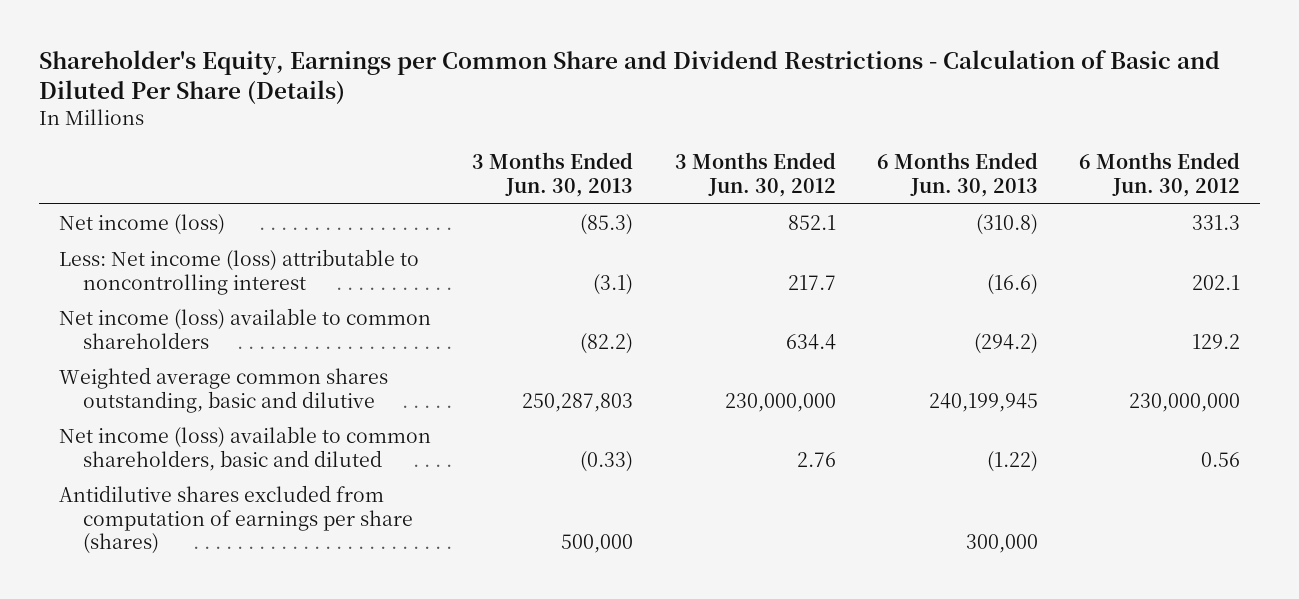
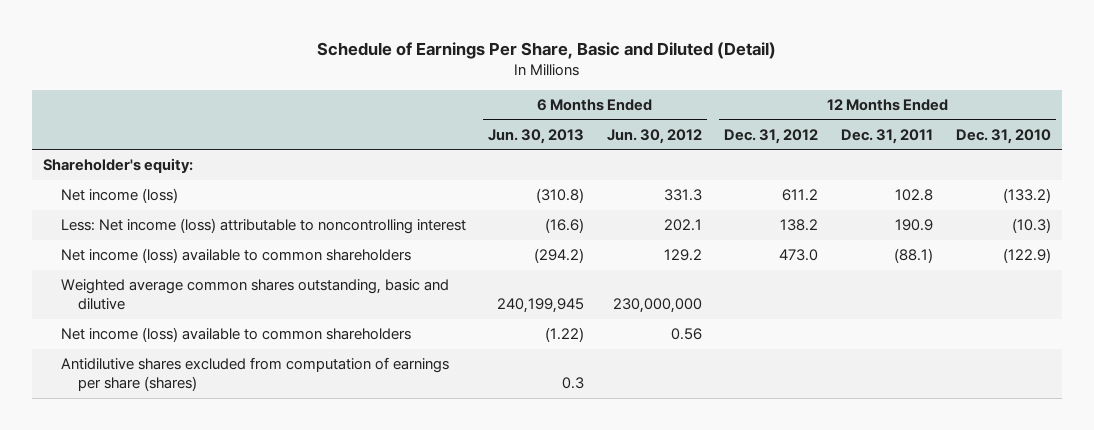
- Shareholder's Equity, Earnings per Common Share and Dividend Restrictions - Calculation of Basic and Diluted Per Share (Details)
+ Schedule of Earnings Per Share, Basic and Diluted (Detail)
- | 3 Months Ended Jun. 30, 2013 | 3 Months Ended Jun. 30, 2012 | 6 Months Ended Jun. 30, 2013 | 6 Months Ended Jun. 30, 2012
+ | 6 Months Ended Jun. 30, 2013 | 6 Months Ended Jun. 30, 2012 | 12 Months Ended Dec. 31, 2012 | 12 Months Ended Dec. 31, 2011 | 12 Months Ended Dec. 31, 2010
+ Shareholder's equity:
- Net income (loss) available to common shareholders, basic and diluted | (0.33) | 2.76 | (1.22) | 0.56
- Antidilutive shares excluded from computation of earnings per share (shares) | 500,000 | | 300,000 |
+ Net income (loss) available to common shareholders | (1.22) | 0.56 | | |
+ Antidilutive shares excluded from computation of earnings per share (shares) | 0.3 | | | |

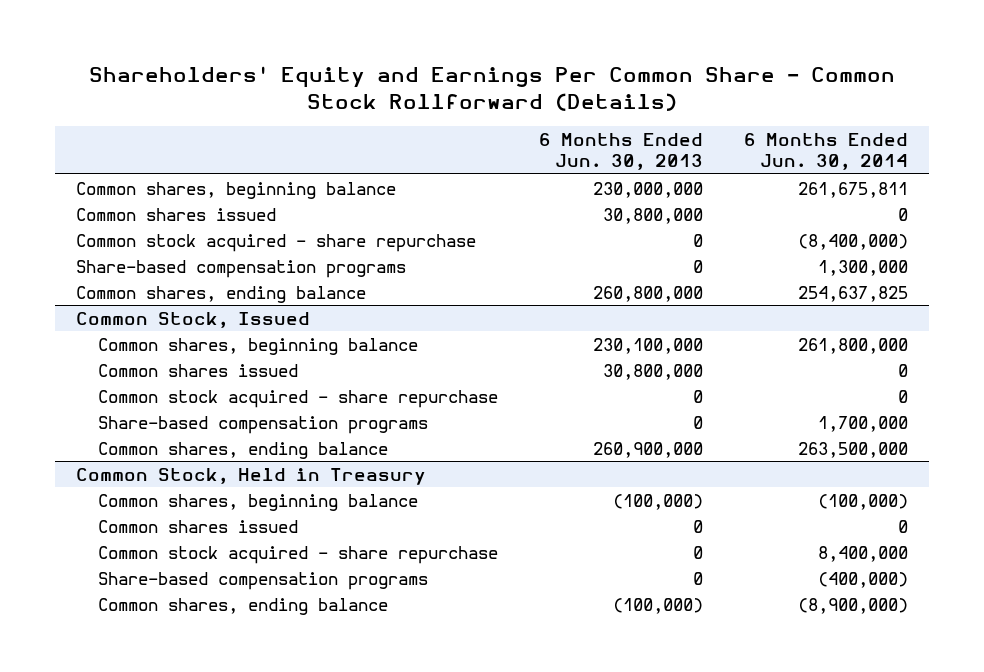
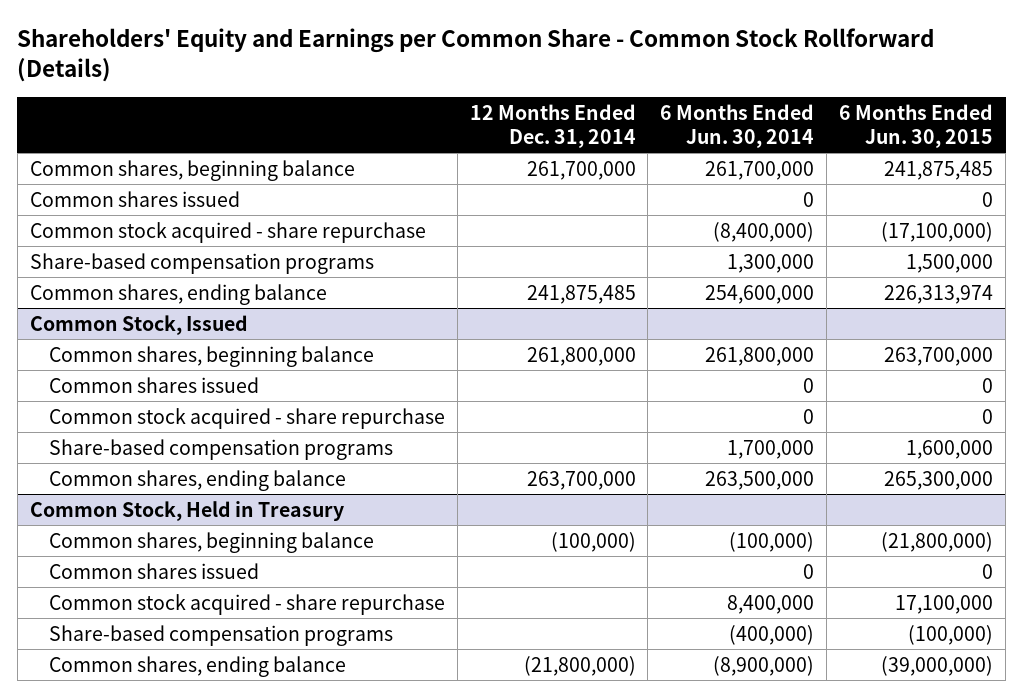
- Shareholders' Equity and Earnings Per Common Share - Common Stock Rollforward (Details)
+ Shareholders' Equity and Earnings per Common Share - Common Stock Rollforward (Details)
- | 6 Months Ended Jun. 30, 2013 | 6 Months Ended Jun. 30, 2014
+ | 12 Months Ended Dec. 31, 2014 | 6 Months Ended Jun. 30, 2014 | 6 Months Ended Jun. 30, 2015
- Common shares, beginning balance | 230,000,000 | 261,675,811
+ Common shares, beginning balance | 261,700,000 | 261,700,000 | 241,875,485
- Common shares, ending balance | 260,800,000 | 254,637,825
+ Common shares, ending balance | 241,875,485 | 254,600,000 | 226,313,974

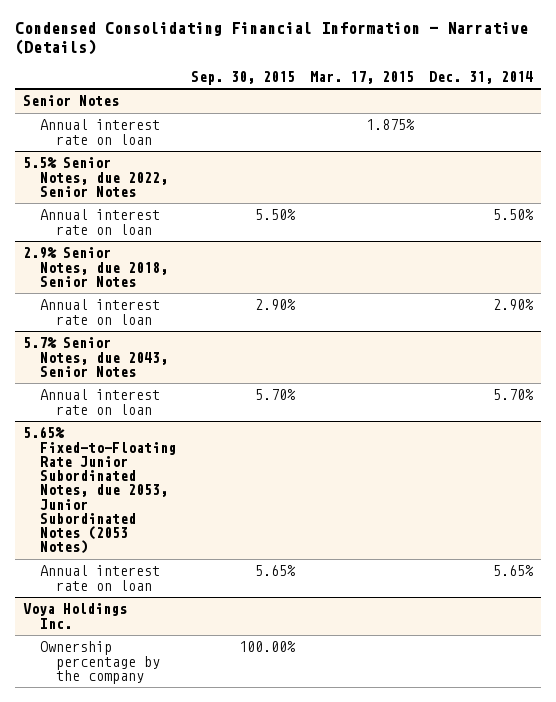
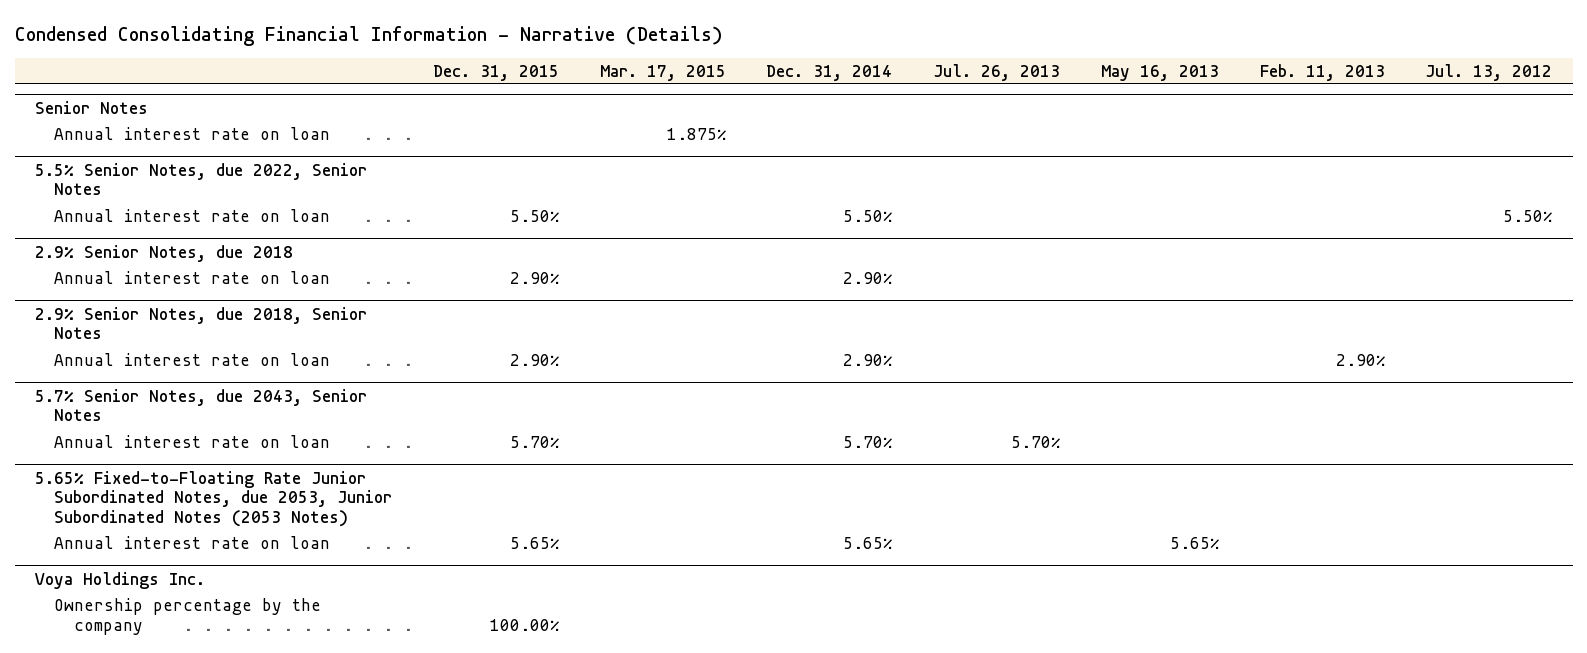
- | Sep. 30, 2015 | Mar. 17, 2015 | Dec. 31, 2014
+ | Dec. 31, 2015 | Mar. 17, 2015 | Dec. 31, 2014 | Jul. 26, 2013 | May 16, 2013 | Feb. 11, 2013 | Jul. 13, 2012
+ 2.9% Senior Notes, due 2018
+ Annual interest rate on loan | 2.90% | | 2.90% | | | |

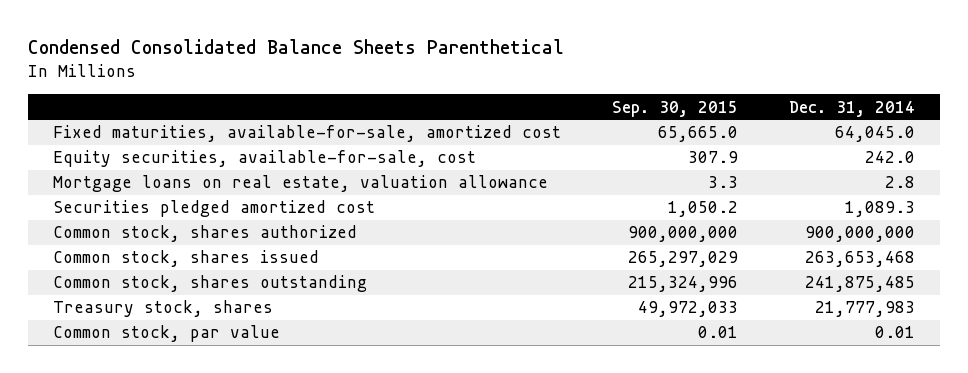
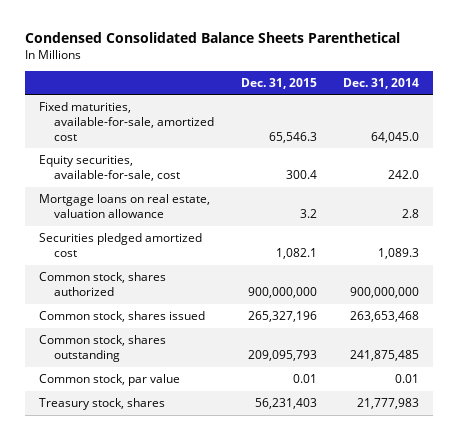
- | Sep. 30, 2015 | Dec. 31, 2014
+ | Dec. 31, 2015 | Dec. 31, 2014
moved down: Treasury stock, shares | 56,231,403 | 21,777,983

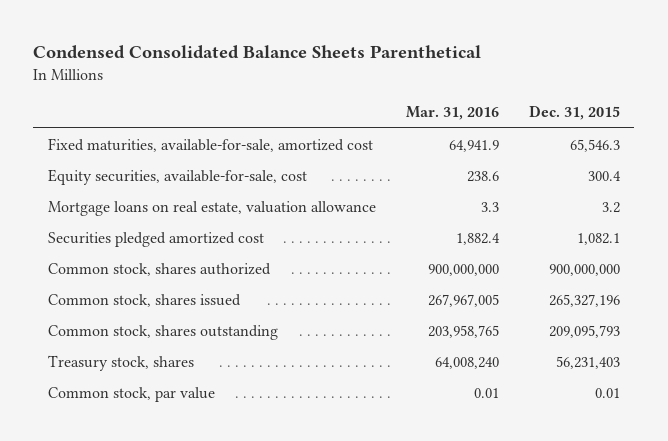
- | Dec. 31, 2015 | Dec. 31, 2014
+ | Mar. 31, 2016 | Dec. 31, 2015
moved down: Common stock, par value | 0.01 | 0.01

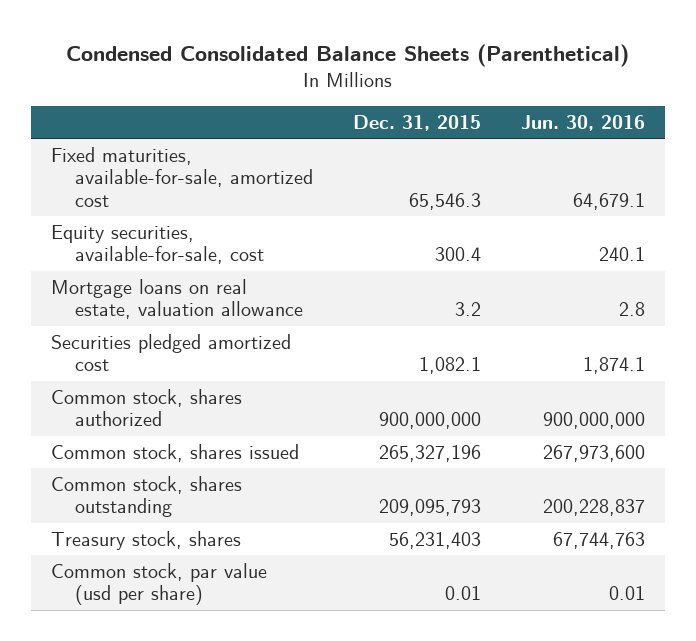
- Condensed Consolidated Balance Sheets Parenthetical
+ Condensed Consolidated Balance Sheets (Parenthetical)
- | Mar. 31, 2016 | Dec. 31, 2015
+ | Dec. 31, 2015 | Jun. 30, 2016
- Common stock, par value | 0.01 | 0.01
+ Common stock, par value (usd per share) | 0.01 | 0.01

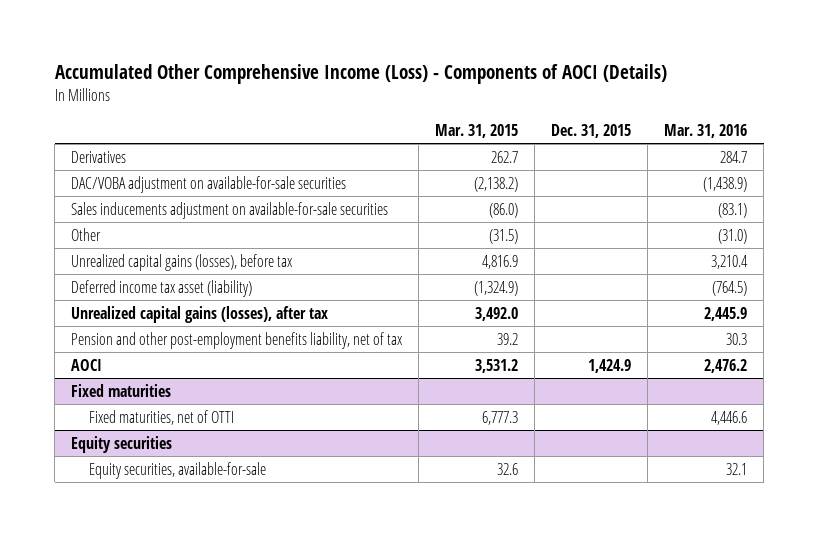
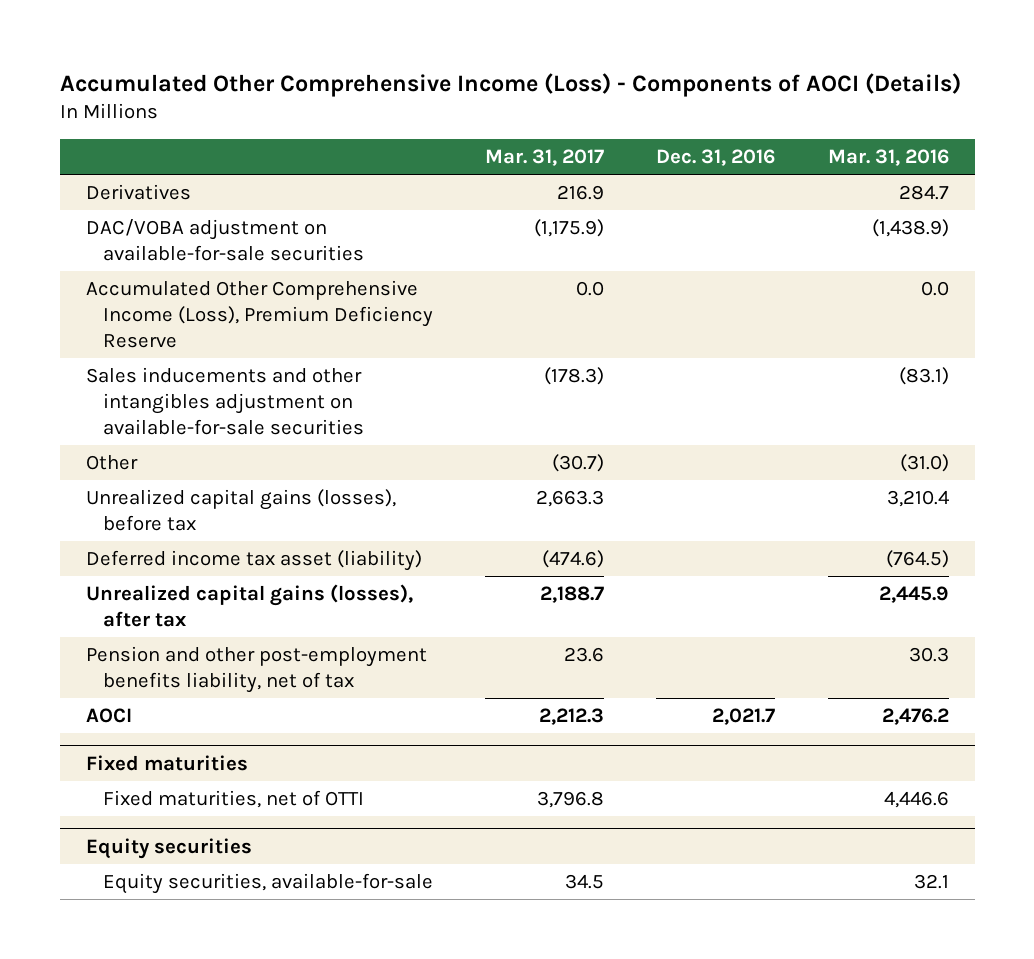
- | Mar. 31, 2015 | Dec. 31, 2015 | Mar. 31, 2016
+ | Mar. 31, 2017 | Dec. 31, 2016 | Mar. 31, 2016
- Sales inducements adjustment on available-for-sale securities | (86.0) | | (83.1)
+ Accumulated Other Comprehensive Income (Loss), Premium Deficiency Reserve | 0.0 | | 0.0
+ Sales inducements and other intangibles adjustment on available-for-sale securities | (178.3) | | (83.1)

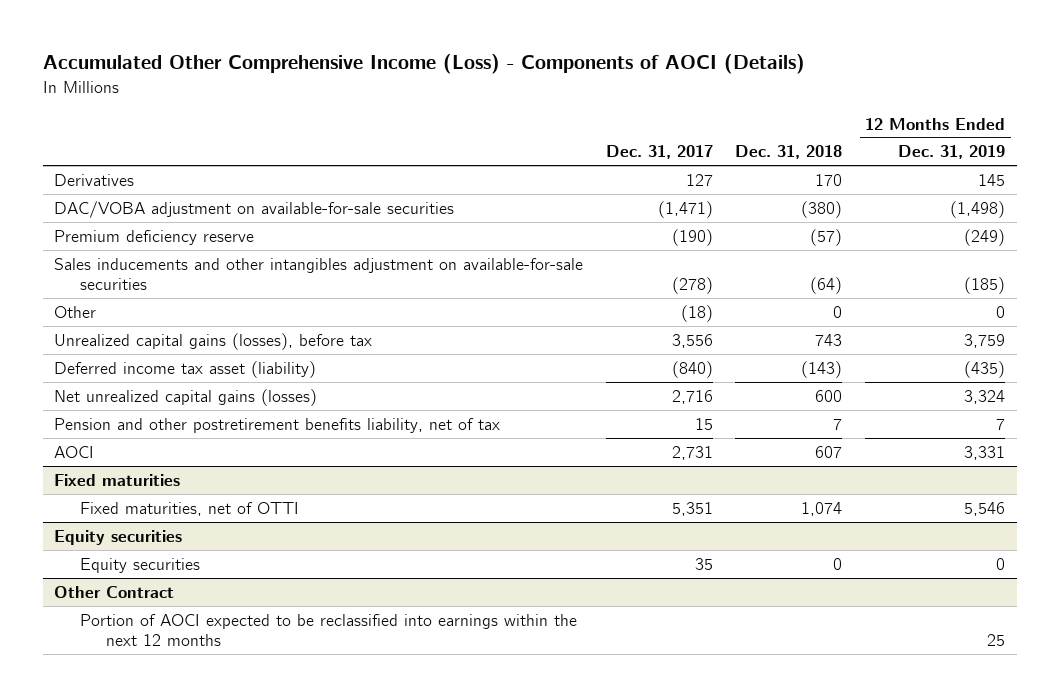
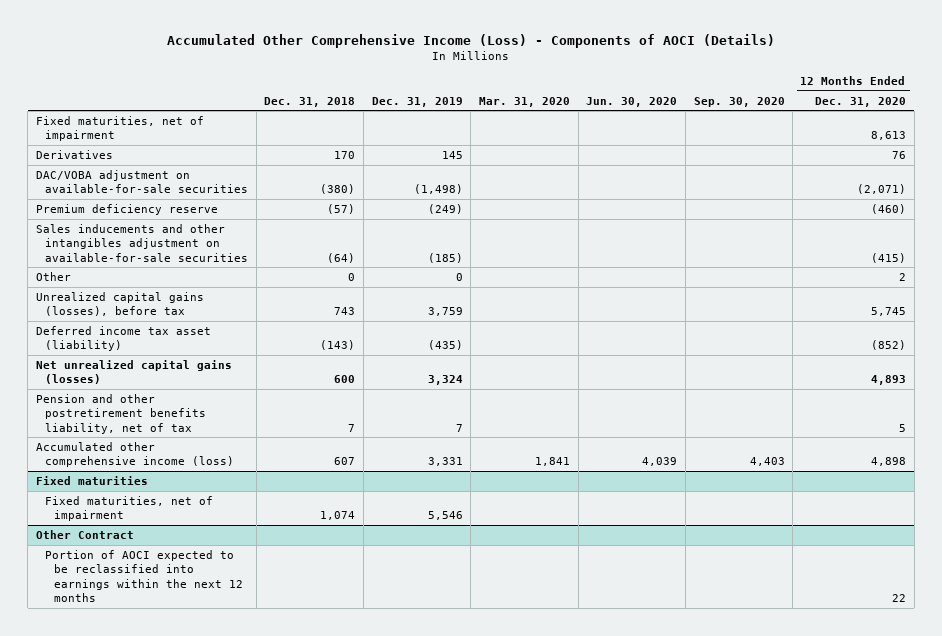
- | Dec. 31, 2017 | Dec. 31, 2018 | 12 Months Ended Dec. 31, 2019
+ | Dec. 31, 2018 | Dec. 31, 2019 | Mar. 31, 2020 | Jun. 30, 2020 | Sep. 30, 2020 | 12 Months Ended Dec. 31, 2020
+ Fixed maturities, net of impairment | | | | | | 8,613
- AOCI | 2,731 | 607 | 3,331
+ Accumulated other comprehensive income (loss) | 607 | 3,331 | 1,841 | 4,039 | 4,403 | 4,898
@ Fixed maturities
- Fixed maturities, net of OTTI | 5,351 | 1,074 | 5,546
- Equity securities
- Equity securities | 35 | 0 | 0
@ Fixed maturities
+ Fixed maturities, net of impairment | 1,074 | 5,546 | | | |

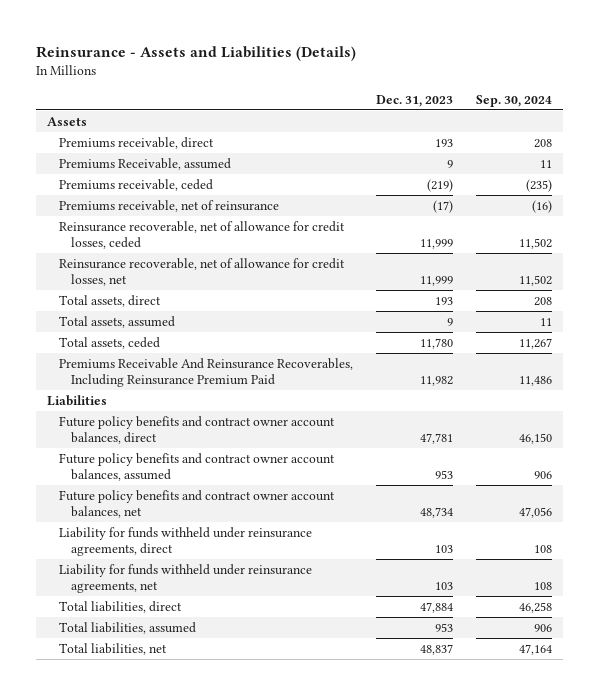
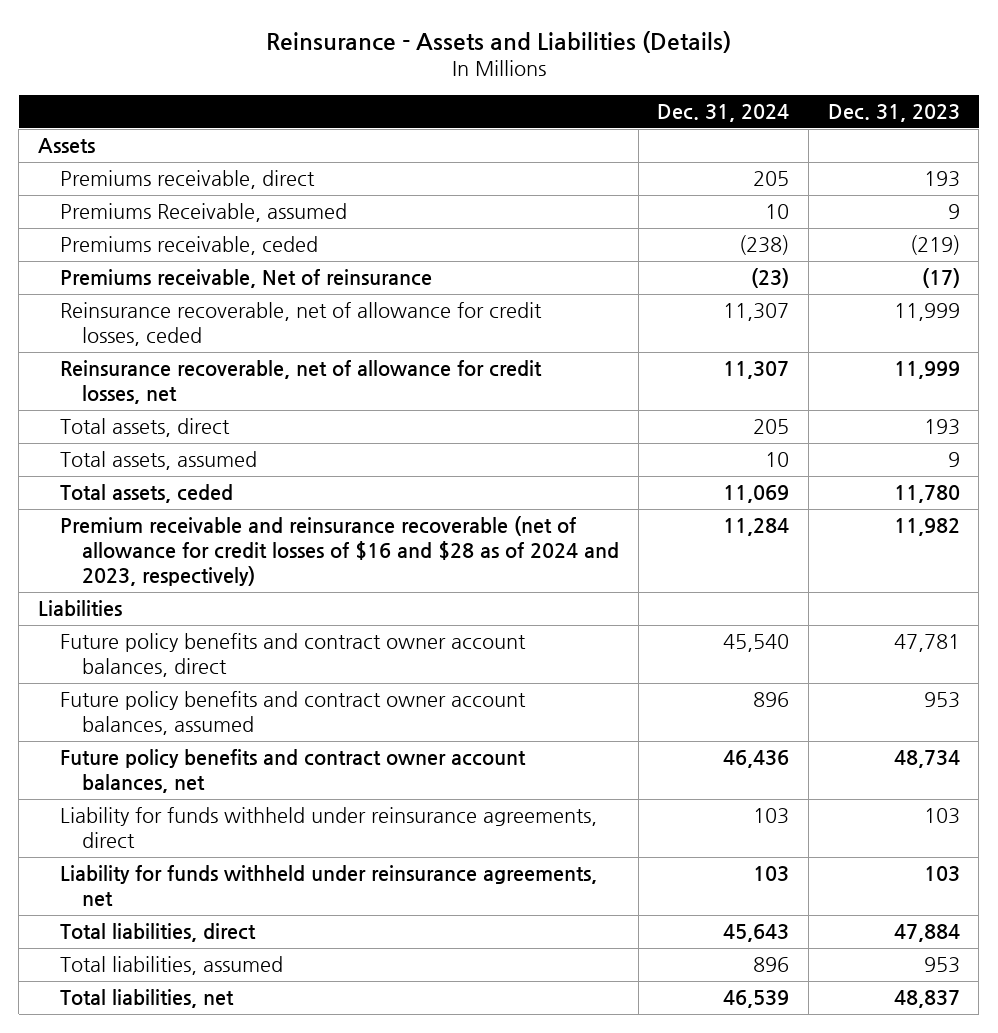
- | Dec. 31, 2023 | Sep. 30, 2024
+ | Dec. 31, 2024 | Dec. 31, 2023
- Premiums receivable, net of reinsurance | (17) | (16)
+ Premiums receivable, Net of reinsurance | (23) | (17)
- Premiums Receivable And Reinsurance Recoverables, Including Reinsurance Premium Paid | 11,982 | 11,486
+ Premium receivable and reinsurance recoverable (net of allowance for credit losses of $16 and $28 as of 2024 and 2023, respectively) | 11,284 | 11,982

